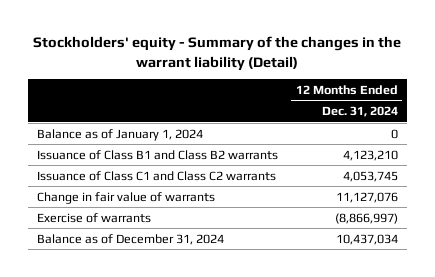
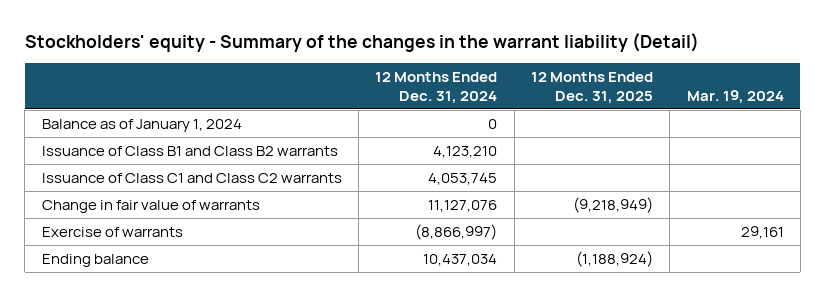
- | 12 Months Ended Dec. 31, 2024
+ | 12 Months Ended Dec. 31, 2024 | 12 Months Ended Dec. 31, 2025 | Mar. 19, 2024
- Balance as of December 31, 2024 | 10,437,034
+ Ending balance | 10,437,034 | (1,188,924) |

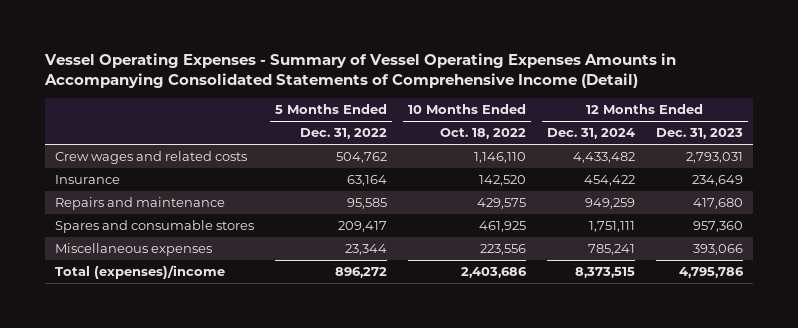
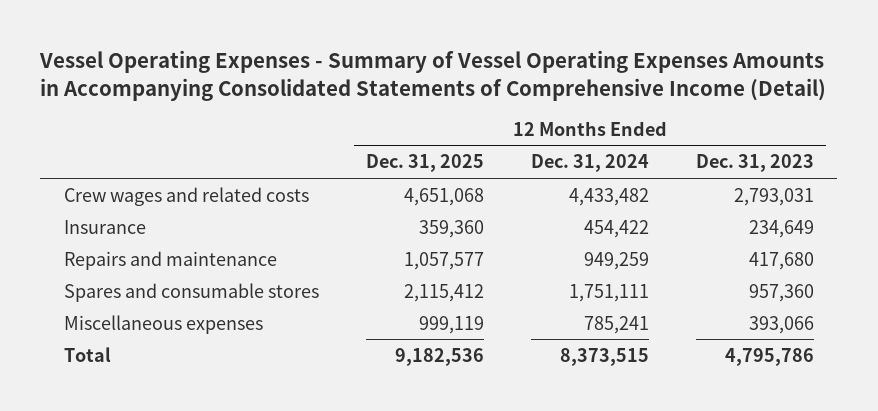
- | 5 Months Ended Dec. 31, 2022 | 10 Months Ended Oct. 18, 2022 | 12 Months Ended Dec. 31, 2024 | 12 Months Ended Dec. 31, 2023
+ | 12 Months Ended Dec. 31, 2025 | 12 Months Ended Dec. 31, 2024 | 12 Months Ended Dec. 31, 2023
- Total (expenses)/income | 896,272 | 2,403,686 | 8,373,515 | 4,795,786
+ Total | 9,182,536 | 8,373,515 | 4,795,786

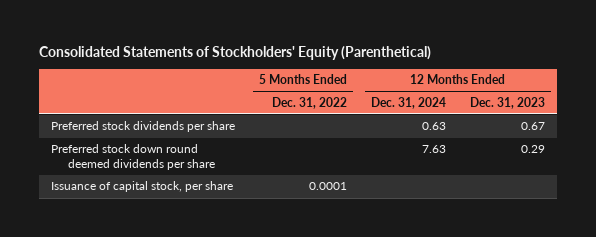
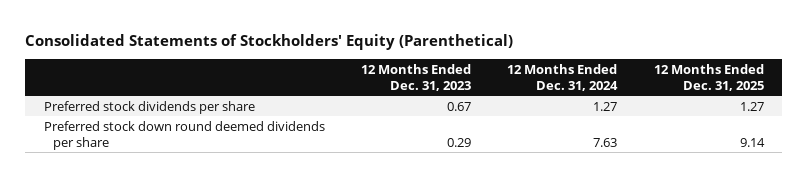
- | 5 Months Ended Dec. 31, 2022 | 12 Months Ended Dec. 31, 2024 | 12 Months Ended Dec. 31, 2023
+ | 12 Months Ended Dec. 31, 2023 | 12 Months Ended Dec. 31, 2024 | 12 Months Ended Dec. 31, 2025
- Preferred stock dividends per share | | 0.63 | 0.67
+ Preferred stock dividends per share | 0.67 | 1.27 | 1.27
- Issuance of capital stock, per share | 0.0001 | |

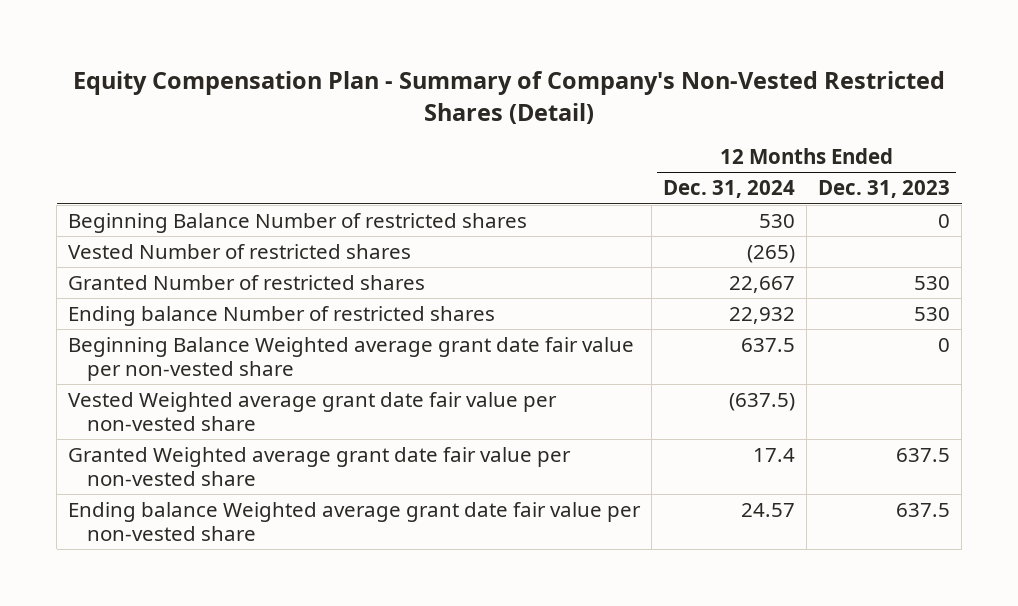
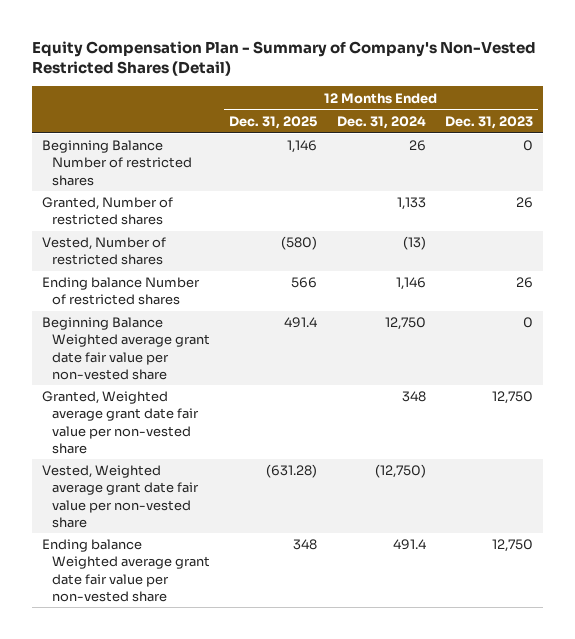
- | 12 Months Ended Dec. 31, 2024 | 12 Months Ended Dec. 31, 2023
+ | 12 Months Ended Dec. 31, 2025 | 12 Months Ended Dec. 31, 2024 | 12 Months Ended Dec. 31, 2023
- Beginning Balance Number of restricted shares | 530 | 0
- Vested Number of restricted shares | (265) |
- Granted Number of restricted shares | 22,667 | 530
- Ending balance Number of restricted shares | 22,932 | 530
- Beginning Balance Weighted average grant date fair value per non-vested share | 637.5 | 0
- Vested Weighted average grant date fair value per non-vested share | (637.5) |
- Granted Weighted average grant date fair value per non-vested share | 17.4 | 637.5
- Ending balance Weighted average grant date fair value per non-vested share | 24.57 | 637.5
+ Beginning Balance Number of restricted shares | 1,146 | 26 | 0
+ Granted, Number of restricted shares | | 1,133 | 26
+ Vested, Number of restricted shares | (580) | (13) |
+ Ending balance Number of restricted shares | 566 | 1,146 | 26
+ Beginning Balance Weighted average grant date fair value per non-vested share | 491.4 | 12,750 | 0
+ Granted, Weighted average grant date fair value per non-vested share | | 348 | 12,750
+ Vested, Weighted average grant date fair value per non-vested share | (631.28) | (12,750) |
+ Ending balance Weighted average grant date fair value per non-vested share | 348 | 491.4 | 12,750

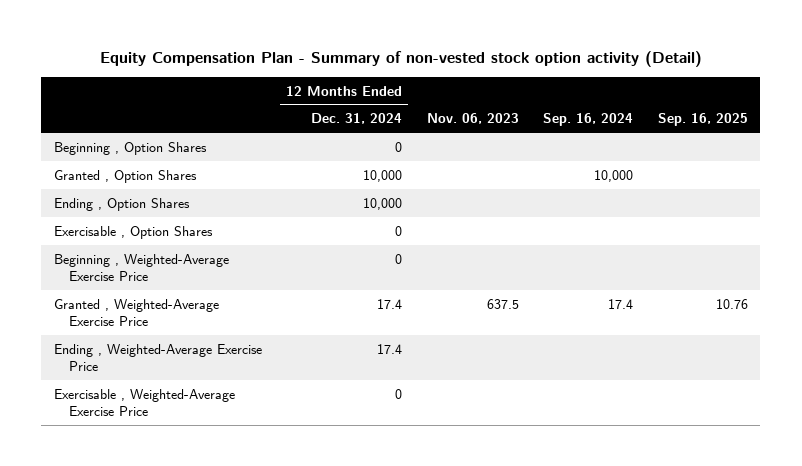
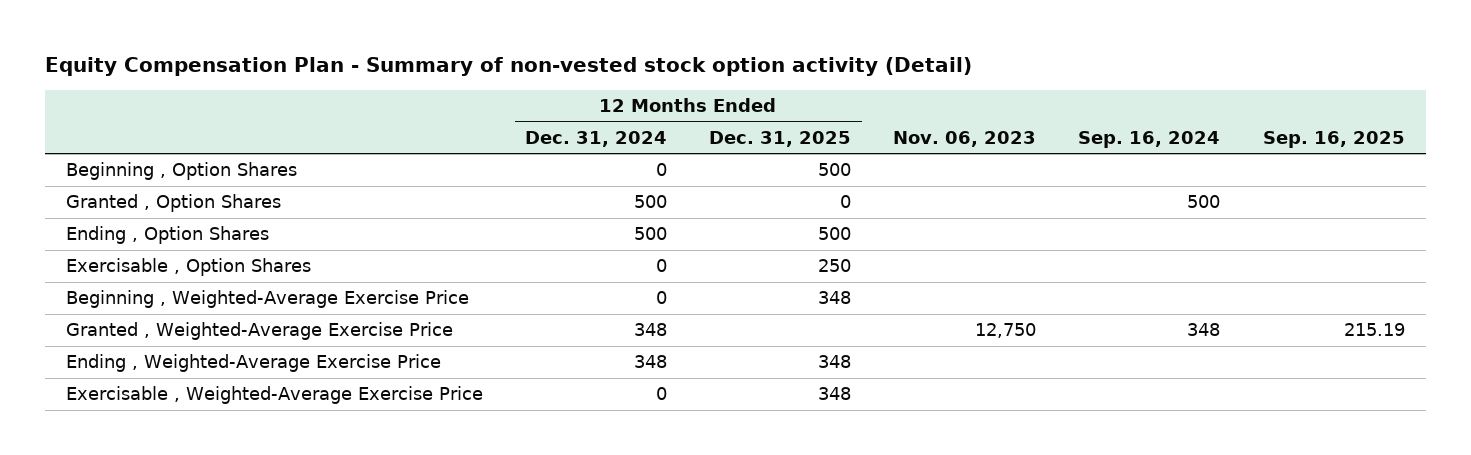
- | 12 Months Ended Dec. 31, 2024 | Nov. 06, 2023 | Sep. 16, 2024 | Sep. 16, 2025
+ | 12 Months Ended Dec. 31, 2024 | 12 Months Ended Dec. 31, 2025 | Nov. 06, 2023 | Sep. 16, 2024 | Sep. 16, 2025
- Granted , Option Shares | 10,000 | | 10,000 |
- Ending , Option Shares | 10,000 | | |
+ Granted , Option Shares | 500 | 0 | | 500 |
+ Ending , Option Shares | 500 | 500 | | |
- Granted , Weighted-Average Exercise Price | 17.4 | 637.5 | 17.4 | 10.76
- Ending , Weighted-Average Exercise Price | 17.4 | | |
+ Granted , Weighted-Average Exercise Price | 348 | | 12,750 | 348 | 215.19
+ Ending , Weighted-Average Exercise Price | 348 | 348 | | |

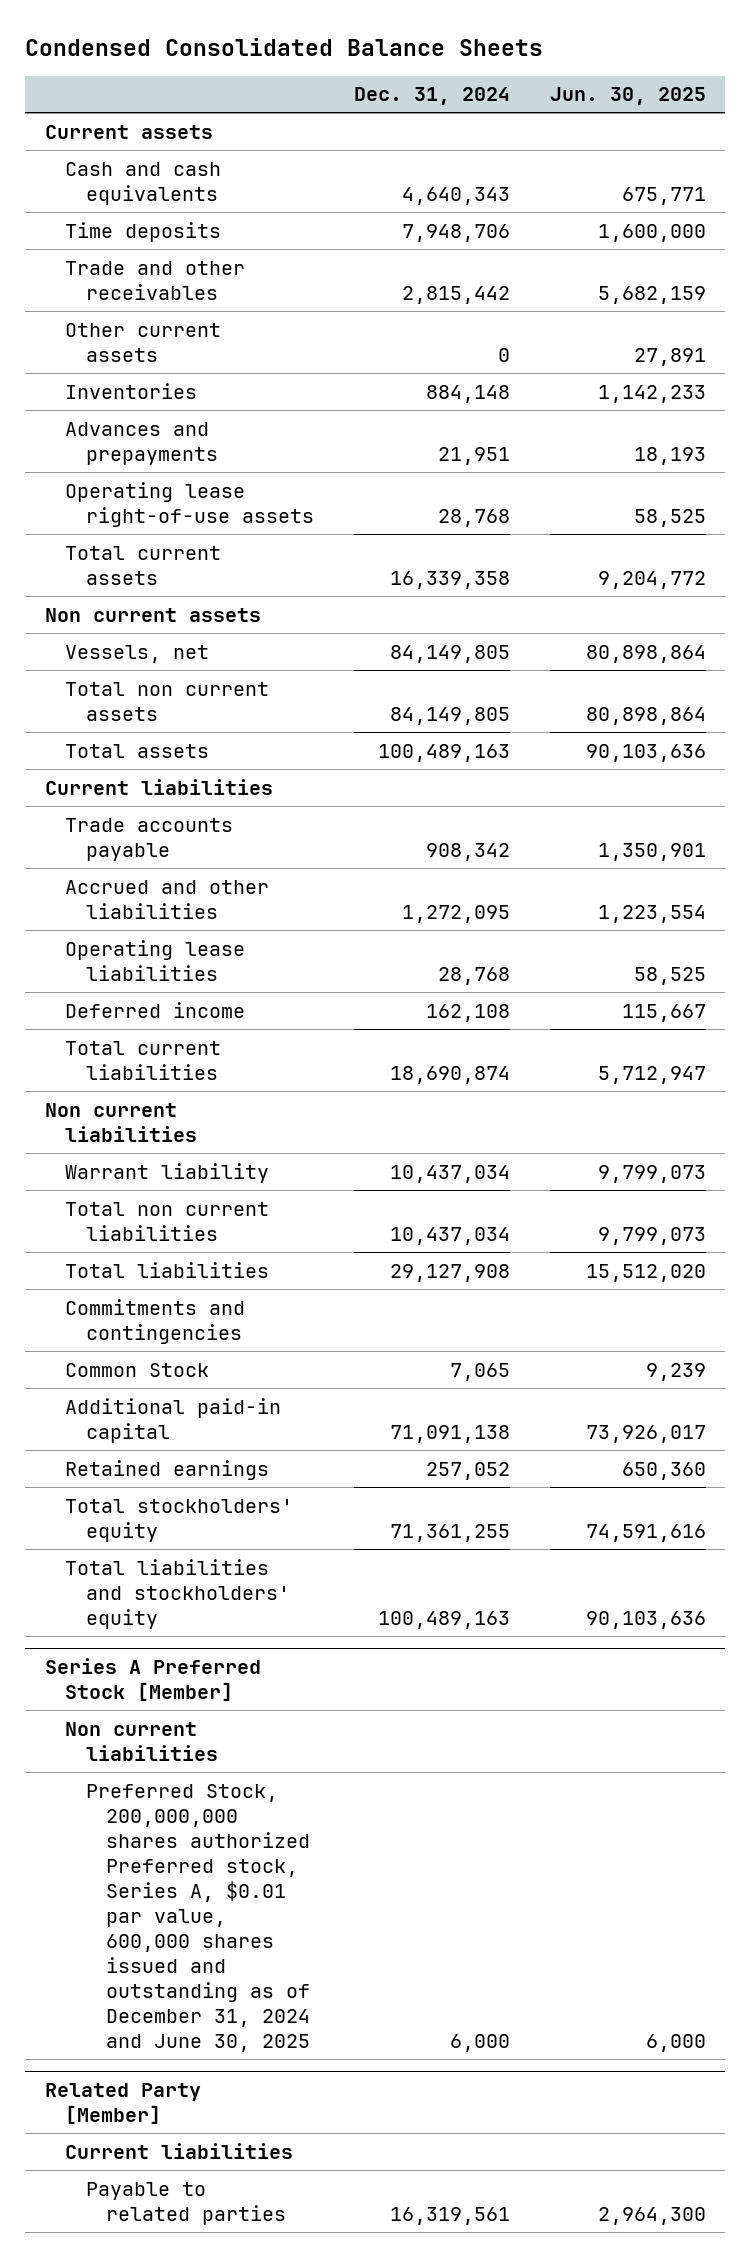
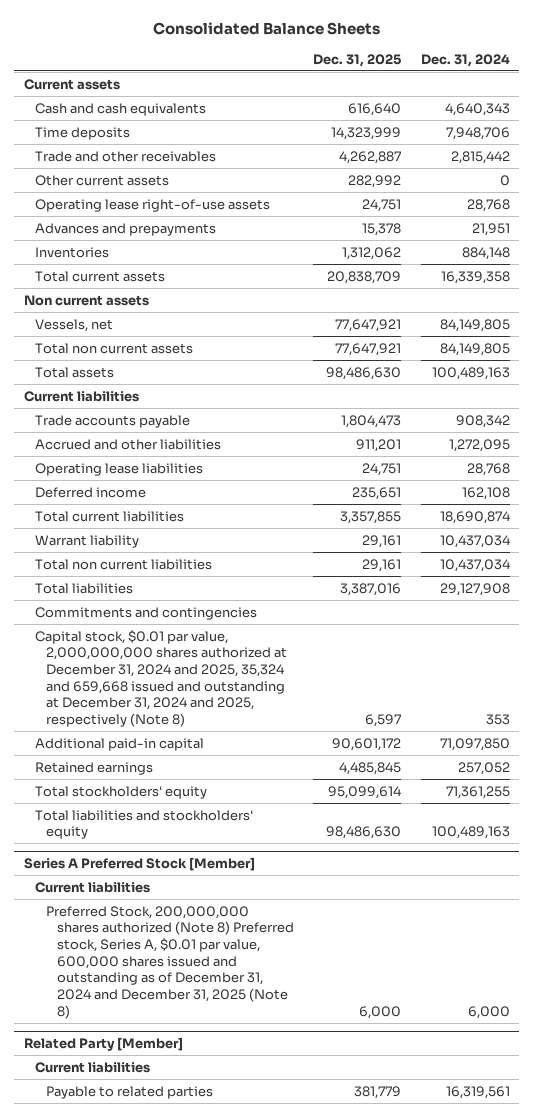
- Condensed Consolidated Balance Sheets
+ Consolidated Balance Sheets
- | Dec. 31, 2024 | Jun. 30, 2025
+ | Dec. 31, 2025 | Dec. 31, 2024
moved down: Advances and prepayments | 15,378 | 21,951
moved down: Inventories | 1,312,062 | 884,148
- Non current liabilities
- Common Stock | 7,065 | 9,239
- Additional paid-in capital | 71,091,138 | 73,926,017
+ Capital stock, $0.01 par value, 2,000,000,000 shares authorized at December 31, 2024 and 2025, 35,324 and 659,668 issued and outstanding at December 31, 2024 and 2025, respectively (Note 8) | 6,597 | 353
+ Additional paid-in capital | 90,601,172 | 71,097,850
@ Series A Preferred Stock [Member]
- Non current liabilities
- Preferred Stock, 200,000,000 shares authorized Preferred stock, Series A, $0.01 par value, 600,000 shares issued and outstanding as of December 31, 2024 and June 30, 2025 | 6,000 | 6,000
+ Current liabilities
+ Preferred Stock, 200,000,000 shares authorized (Note 8) Preferred stock, Series A, $0.01 par value, 600,000 shares issued and outstanding as of December 31, 2024 and December 31, 2025 (Note 8) | 6,000 | 6,000

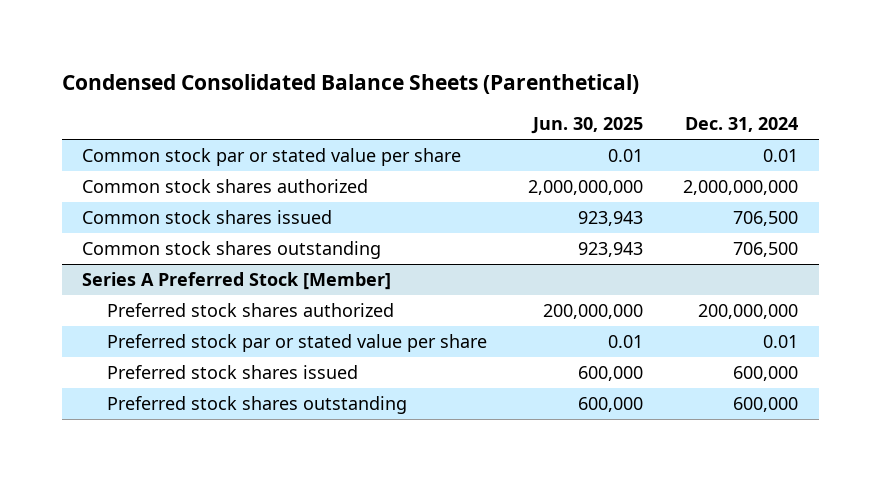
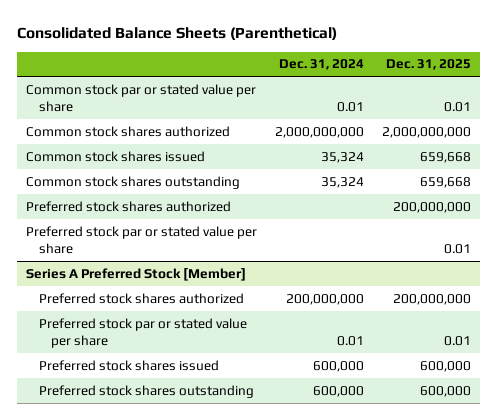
- Condensed Consolidated Balance Sheets (Parenthetical)
+ Consolidated Balance Sheets (Parenthetical)
- | Jun. 30, 2025 | Dec. 31, 2024
+ | Dec. 31, 2024 | Dec. 31, 2025
- Common stock shares issued | 923,943 | 706,500
- Common stock shares outstanding | 923,943 | 706,500
+ Common stock shares issued | 35,324 | 659,668
+ Common stock shares outstanding | 35,324 | 659,668
+ Preferred stock shares authorized | | 200,000,000
+ Preferred stock par or stated value per share | | 0.01

